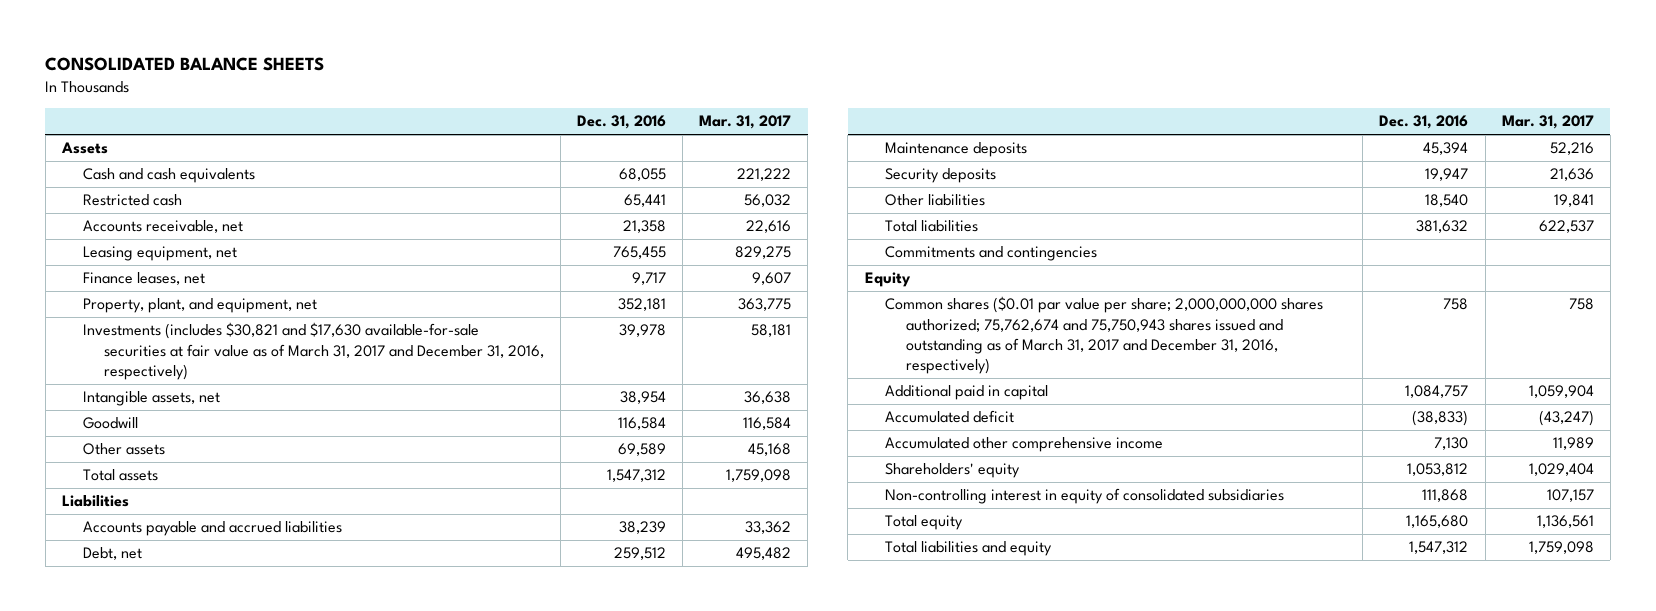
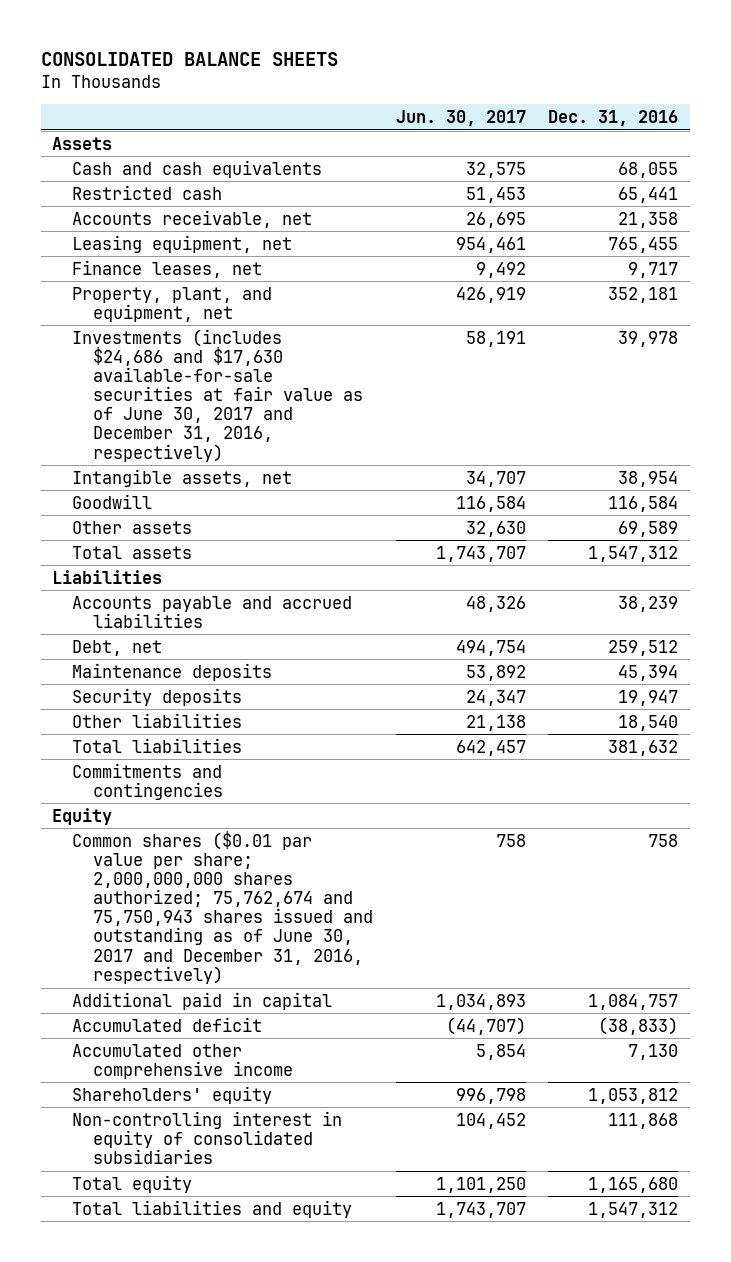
- | Dec. 31, 2016 | Mar. 31, 2017
+ | Jun. 30, 2017 | Dec. 31, 2016
- Investments (includes $30,821 and $17,630 available-for-sale securities at fair value as of March 31, 2017 and December 31, 2016, respectively) | 39,978 | 58,181
+ Investments (includes $24,686 and $17,630 available-for-sale securities at fair value as of June 30, 2017 and December 31, 2016, respectively) | 58,191 | 39,978
- Common shares ($0.01 par value per share; 2,000,000,000 shares authorized; 75,762,674 and 75,750,943 shares issued and outstanding as of March 31, 2017 and December 31, 2016, respectively) | 758 | 758
+ Common shares ($0.01 par value per share; 2,000,000,000 shares authorized; 75,762,674 and 75,750,943 shares issued and outstanding as of June 30, 2017 and December 31, 2016, respectively) | 758 | 758

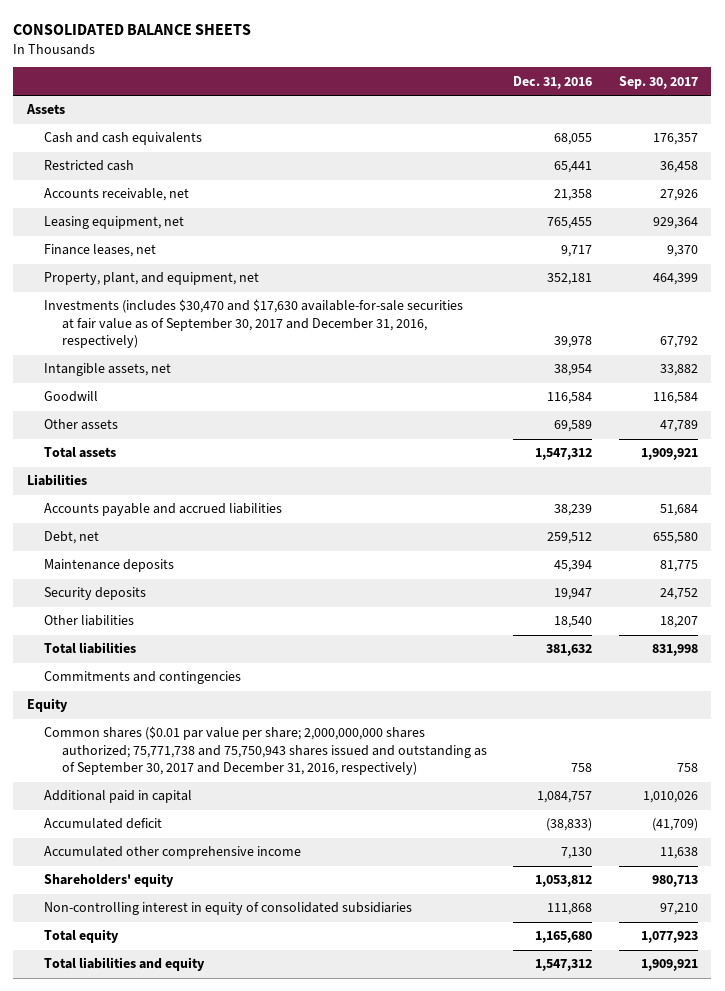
- | Jun. 30, 2017 | Dec. 31, 2016
+ | Dec. 31, 2016 | Sep. 30, 2017
- Investments (includes $24,686 and $17,630 available-for-sale securities at fair value as of June 30, 2017 and December 31, 2016, respectively) | 58,191 | 39,978
+ Investments (includes $30,470 and $17,630 available-for-sale securities at fair value as of September 30, 2017 and December 31, 2016, respectively) | 39,978 | 67,792
- Common shares ($0.01 par value per share; 2,000,000,000 shares authorized; 75,762,674 and 75,750,943 shares issued and outstanding as of June 30, 2017 and December 31, 2016, respectively) | 758 | 758
+ Common shares ($0.01 par value per share; 2,000,000,000 shares authorized; 75,771,738 and 75,750,943 shares issued and outstanding as of September 30, 2017 and December 31, 2016, respectively) | 758 | 758

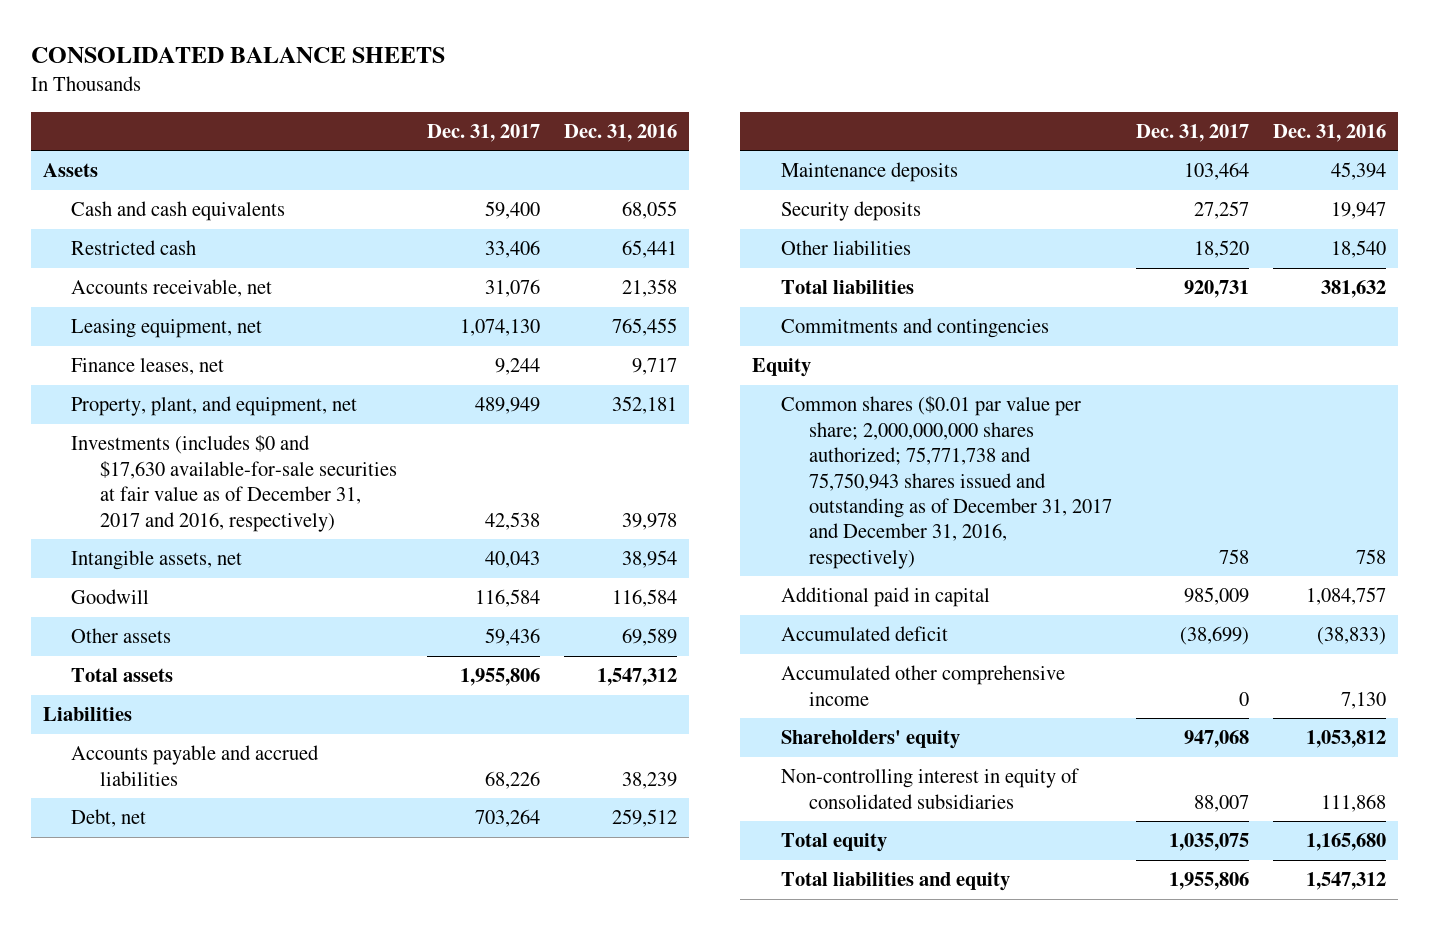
- | Dec. 31, 2016 | Sep. 30, 2017
+ | Dec. 31, 2017 | Dec. 31, 2016
- Investments (includes $30,470 and $17,630 available-for-sale securities at fair value as of September 30, 2017 and December 31, 2016, respectively) | 39,978 | 67,792
+ Investments (includes $0 and $17,630 available-for-sale securities at fair value as of December 31, 2017 and 2016, respectively) | 42,538 | 39,978
- Common shares ($0.01 par value per share; 2,000,000,000 shares authorized; 75,771,738 and 75,750,943 shares issued and outstanding as of September 30, 2017 and December 31, 2016, respectively) | 758 | 758
+ Common shares ($0.01 par value per share; 2,000,000,000 shares authorized; 75,771,738 and 75,750,943 shares issued and outstanding as of December 31, 2017 and December 31, 2016, respectively) | 758 | 758

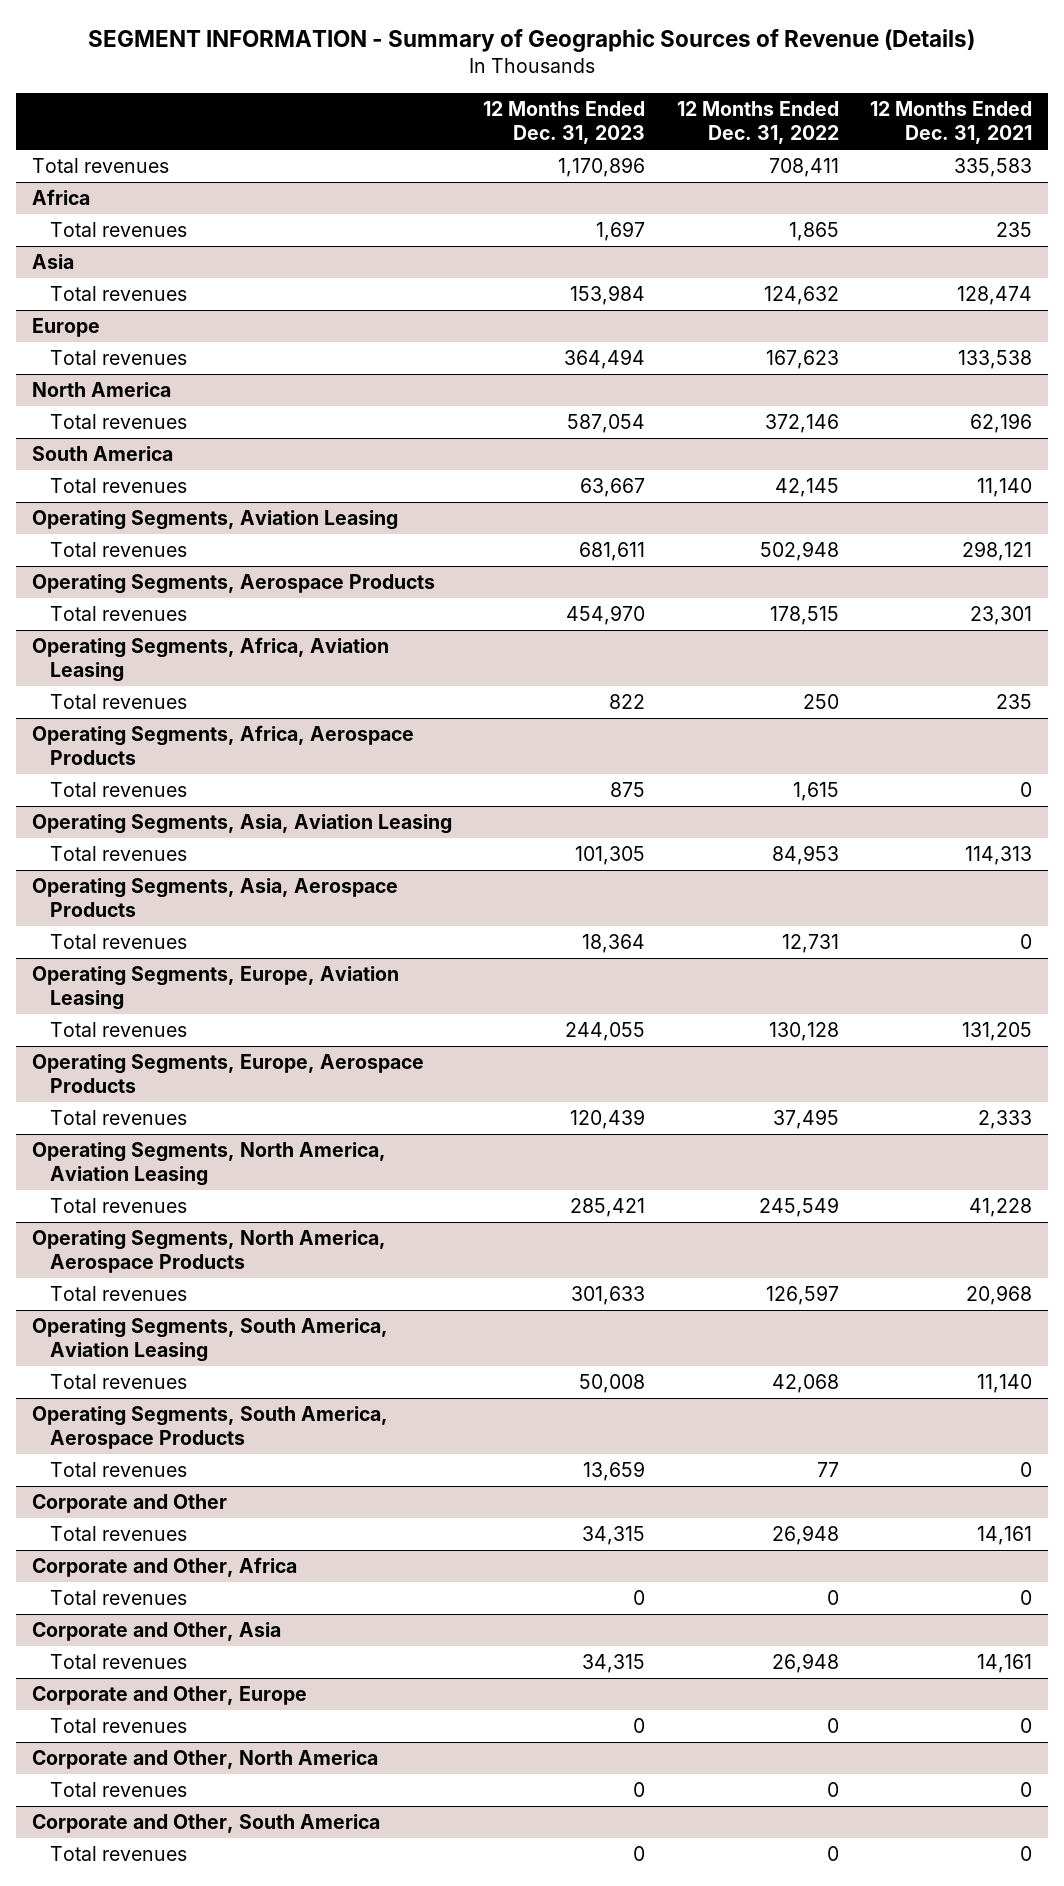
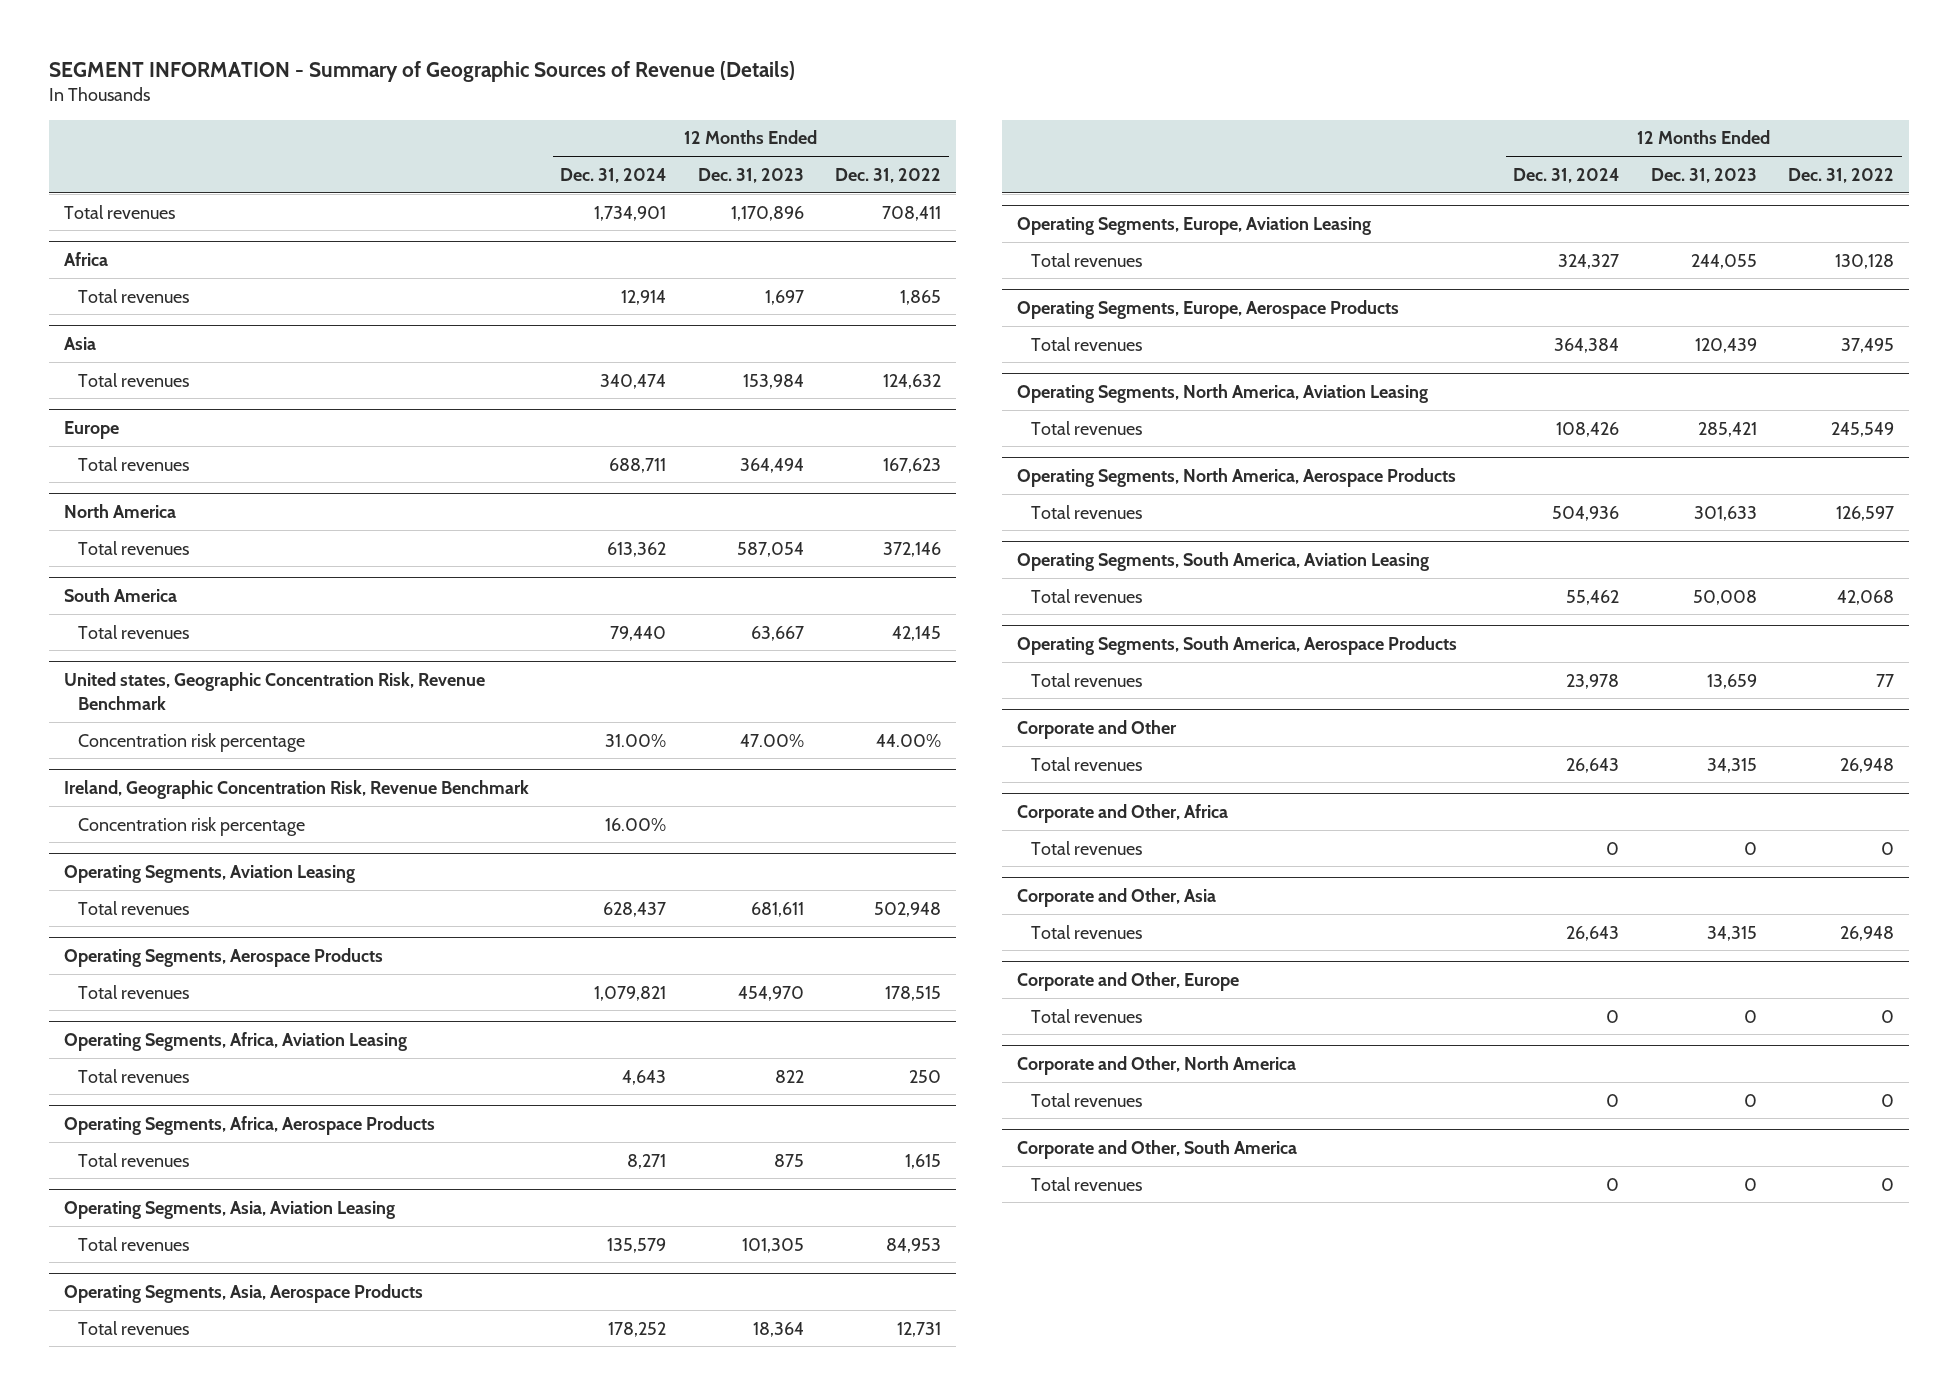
- | 12 Months Ended Dec. 31, 2023 | 12 Months Ended Dec. 31, 2022 | 12 Months Ended Dec. 31, 2021
+ | 12 Months Ended Dec. 31, 2024 | 12 Months Ended Dec. 31, 2023 | 12 Months Ended Dec. 31, 2022
+ United states, Geographic Concentration Risk, Revenue Benchmark
+ Concentration risk percentage | 31.00% | 47.00% | 44.00%
+ Ireland, Geographic Concentration Risk, Revenue Benchmark
+ Concentration risk percentage | 16.00% | |

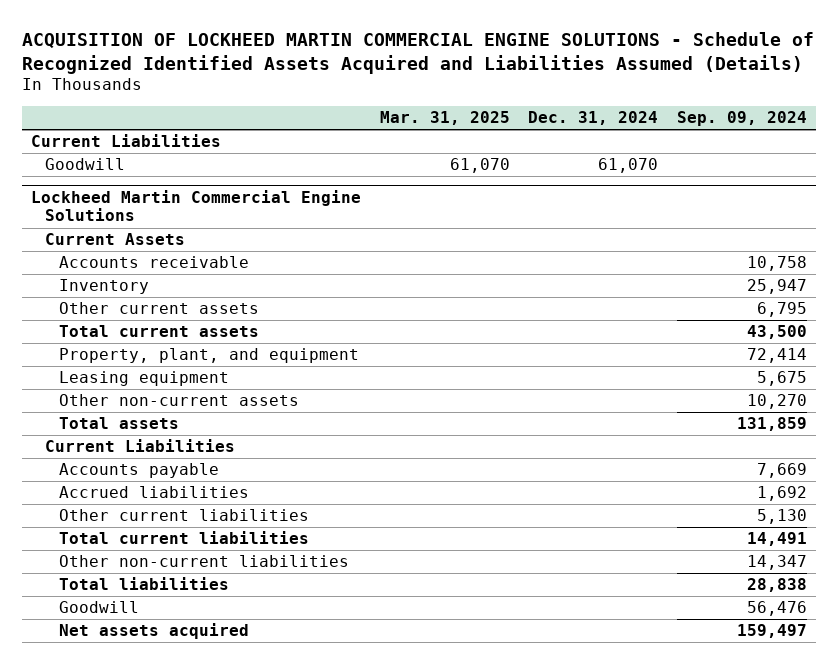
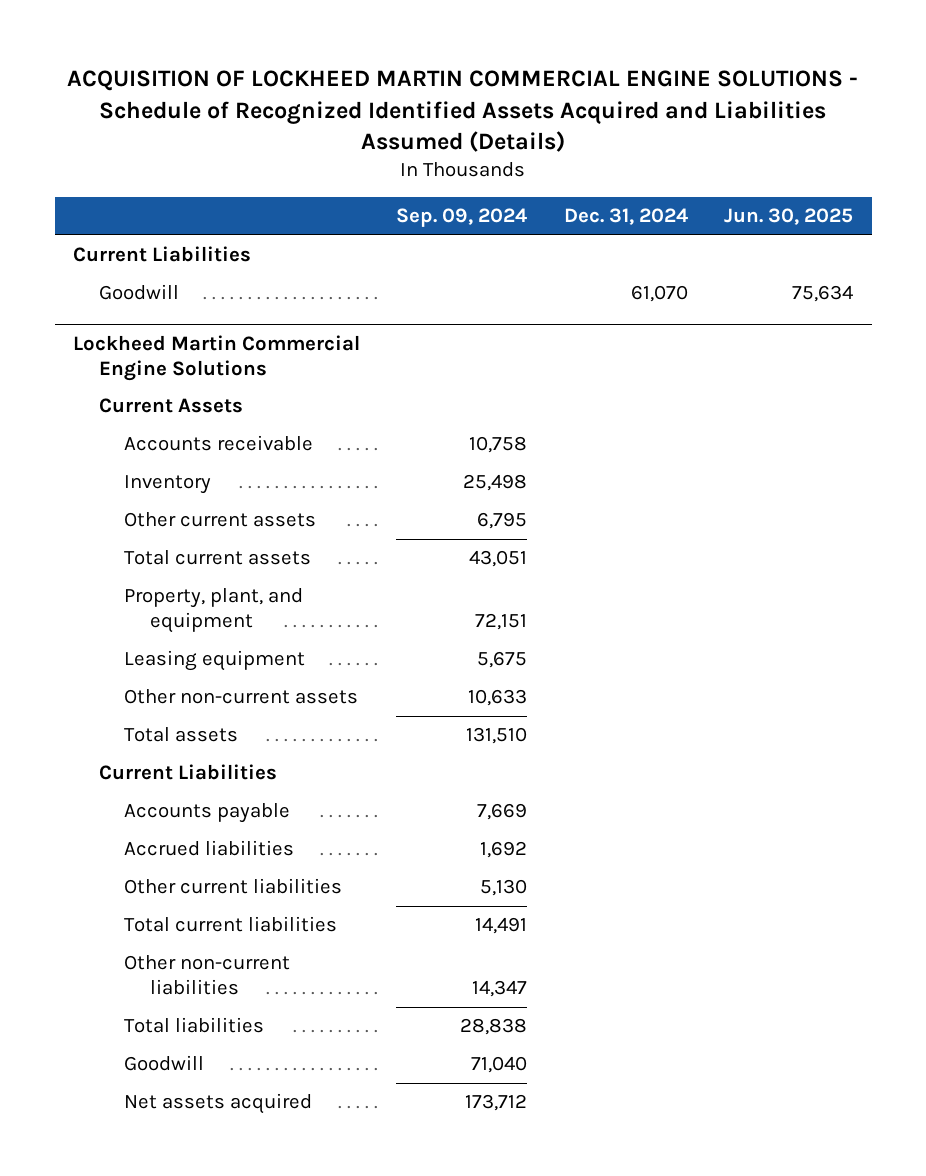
- | Mar. 31, 2025 | Dec. 31, 2024 | Sep. 09, 2024
+ | Sep. 09, 2024 | Dec. 31, 2024 | Jun. 30, 2025
@ Lockheed Martin Commercial Engine Solutions
- Inventory | | | 25,947
+ Inventory | 25,498 | |
- Total current assets | | | 43,500
- Property, plant, and equipment | | | 72,414
+ Total current assets | 43,051 | |
+ Property, plant, and equipment | 72,151 | |
- Other non-current assets | | | 10,270
- Total assets | | | 131,859
+ Other non-current assets | 10,633 | |
+ Total assets | 131,510 | |
- Goodwill | | | 56,476
- Net assets acquired | | | 159,497
+ Goodwill | 71,040 | |
+ Net assets acquired | 173,712 | |

